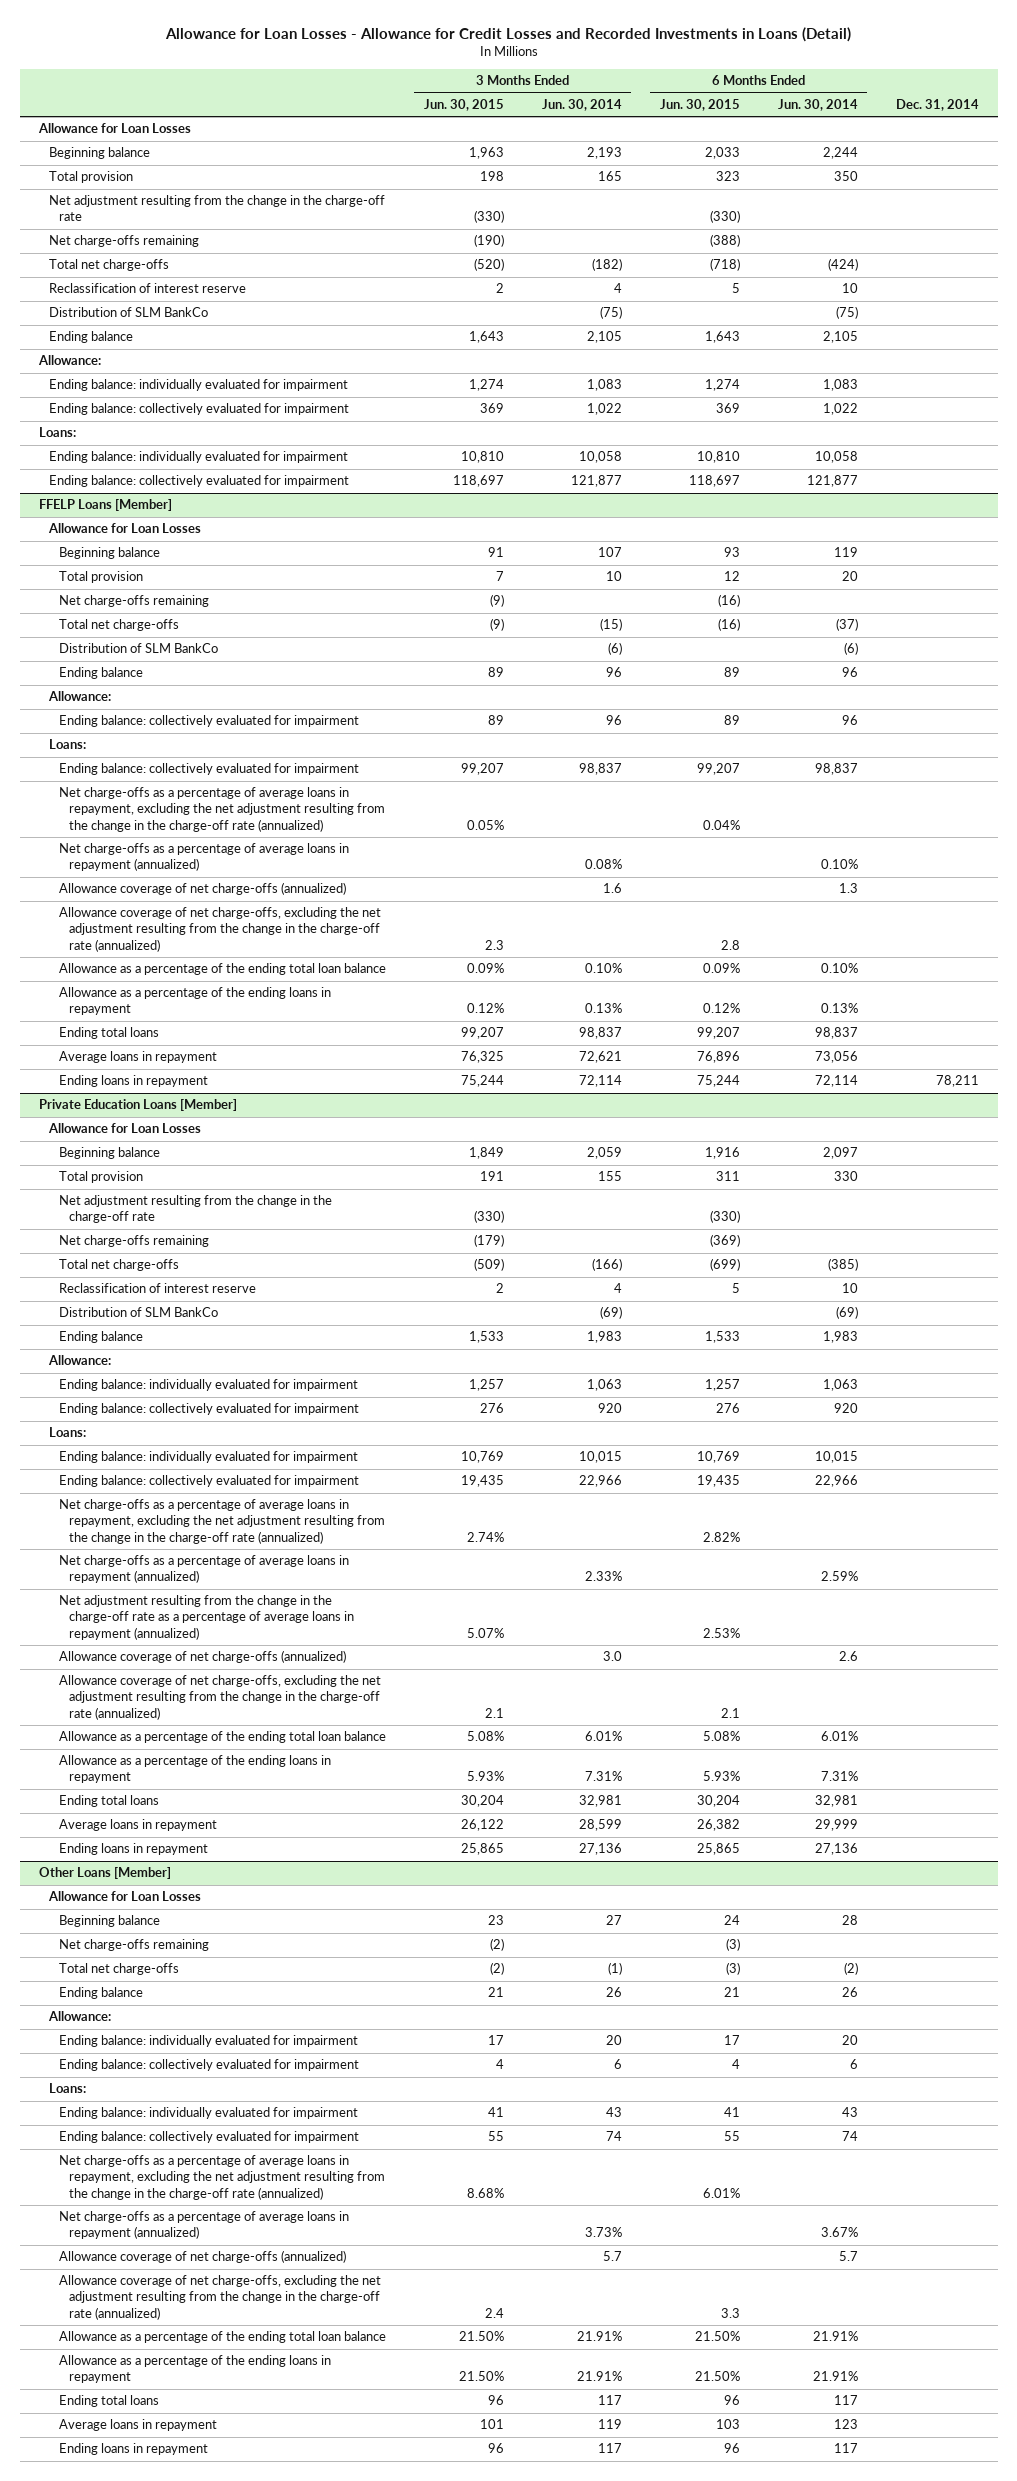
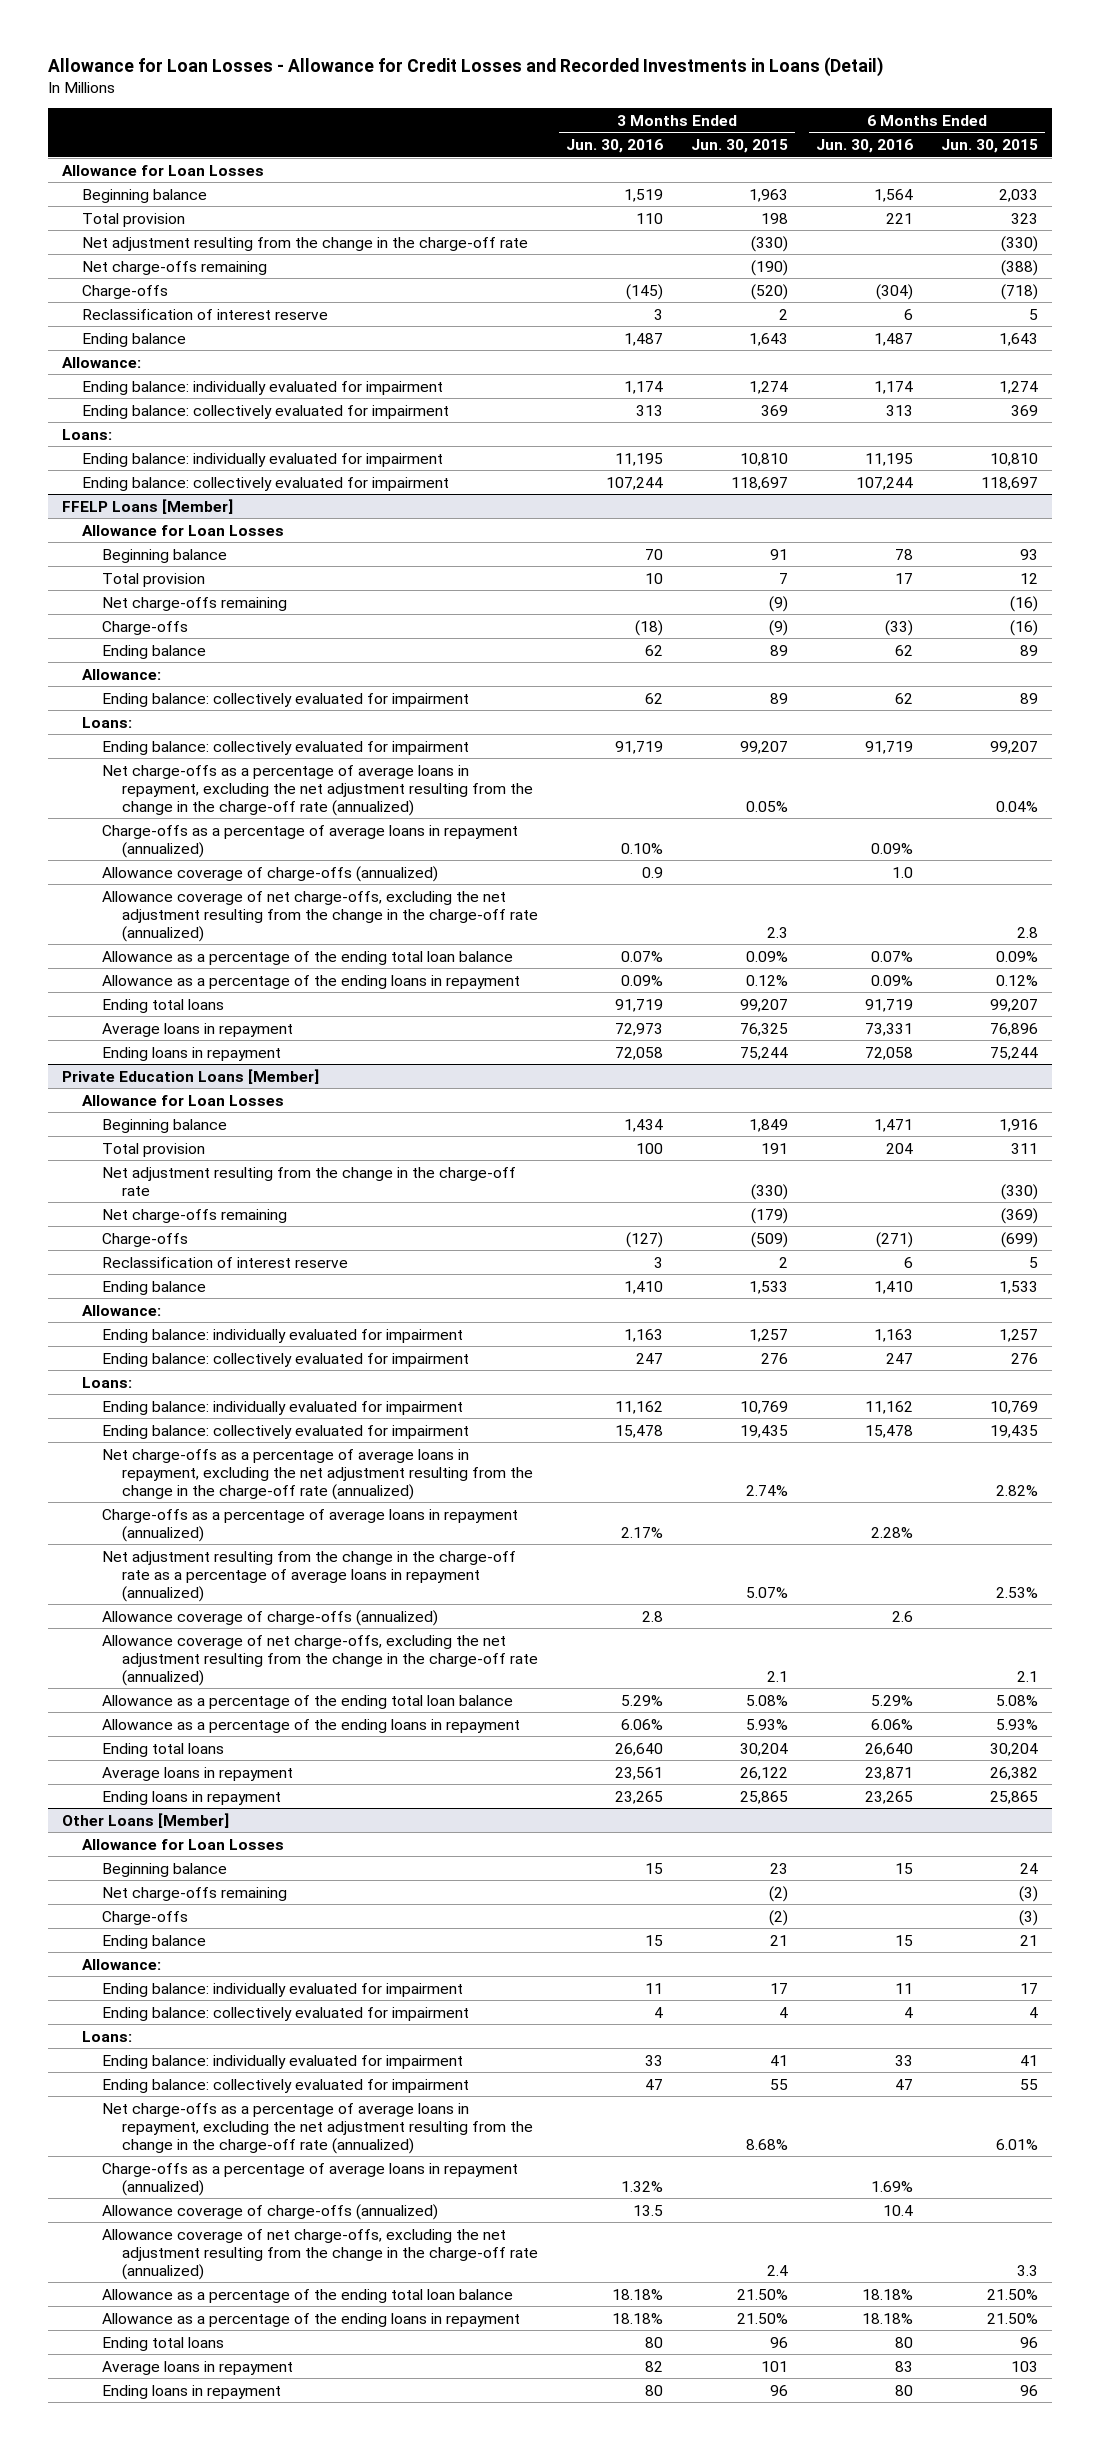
- | 3 Months Ended Jun. 30, 2015 | 3 Months Ended Jun. 30, 2014 | 6 Months Ended Jun. 30, 2015 | 6 Months Ended Jun. 30, 2014 | Dec. 31, 2014
+ | 3 Months Ended Jun. 30, 2016 | 3 Months Ended Jun. 30, 2015 | 6 Months Ended Jun. 30, 2016 | 6 Months Ended Jun. 30, 2015
- Total net charge-offs | (520) | (182) | (718) | (424) |
+ Charge-offs | (145) | (520) | (304) | (718)
- Distribution of SLM BankCo | | (75) | | (75) |
@ FFELP Loans [Member]
- Total net charge-offs | (9) | (15) | (16) | (37) |
- Distribution of SLM BankCo | | (6) | | (6) |
+ Charge-offs | (18) | (9) | (33) | (16)
- Net charge-offs as a percentage of average loans in repayment (annualized) | | 0.08% | | 0.10% |
- Allowance coverage of net charge-offs (annualized) | | 1.6 | | 1.3 |
+ Charge-offs as a percentage of average loans in repayment (annualized) | 0.10% | | 0.09% |
+ Allowance coverage of charge-offs (annualized) | 0.9 | | 1.0 |
@ Private Education Loans [Member]
- Total net charge-offs | (509) | (166) | (699) | (385) |
+ Charge-offs | (127) | (509) | (271) | (699)
- Distribution of SLM BankCo | | (69) | | (69) |
- Net charge-offs as a percentage of average loans in repayment (annualized) | | 2.33% | | 2.59% |
+ Charge-offs as a percentage of average loans in repayment (annualized) | 2.17% | | 2.28% |
- Allowance coverage of net charge-offs (annualized) | | 3.0 | | 2.6 |
+ Allowance coverage of charge-offs (annualized) | 2.8 | | 2.6 |
@ Other Loans [Member]
- Total net charge-offs | (2) | (1) | (3) | (2) |
+ Charge-offs | | (2) | | (3)
- Net charge-offs as a percentage of average loans in repayment (annualized) | | 3.73% | | 3.67% |
- Allowance coverage of net charge-offs (annualized) | | 5.7 | | 5.7 |
+ Charge-offs as a percentage of average loans in repayment (annualized) | 1.32% | | 1.69% |
+ Allowance coverage of charge-offs (annualized) | 13.5 | | 10.4 |

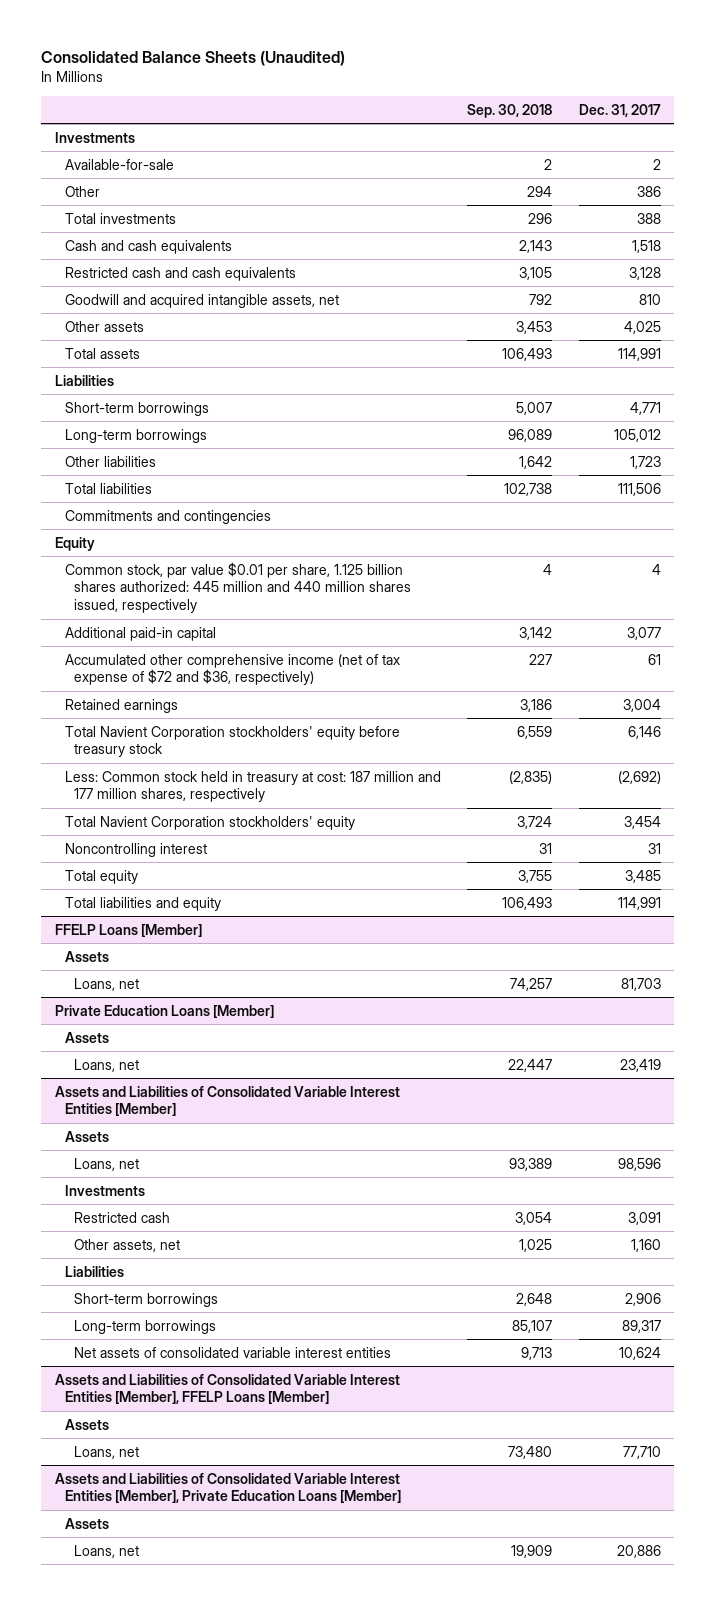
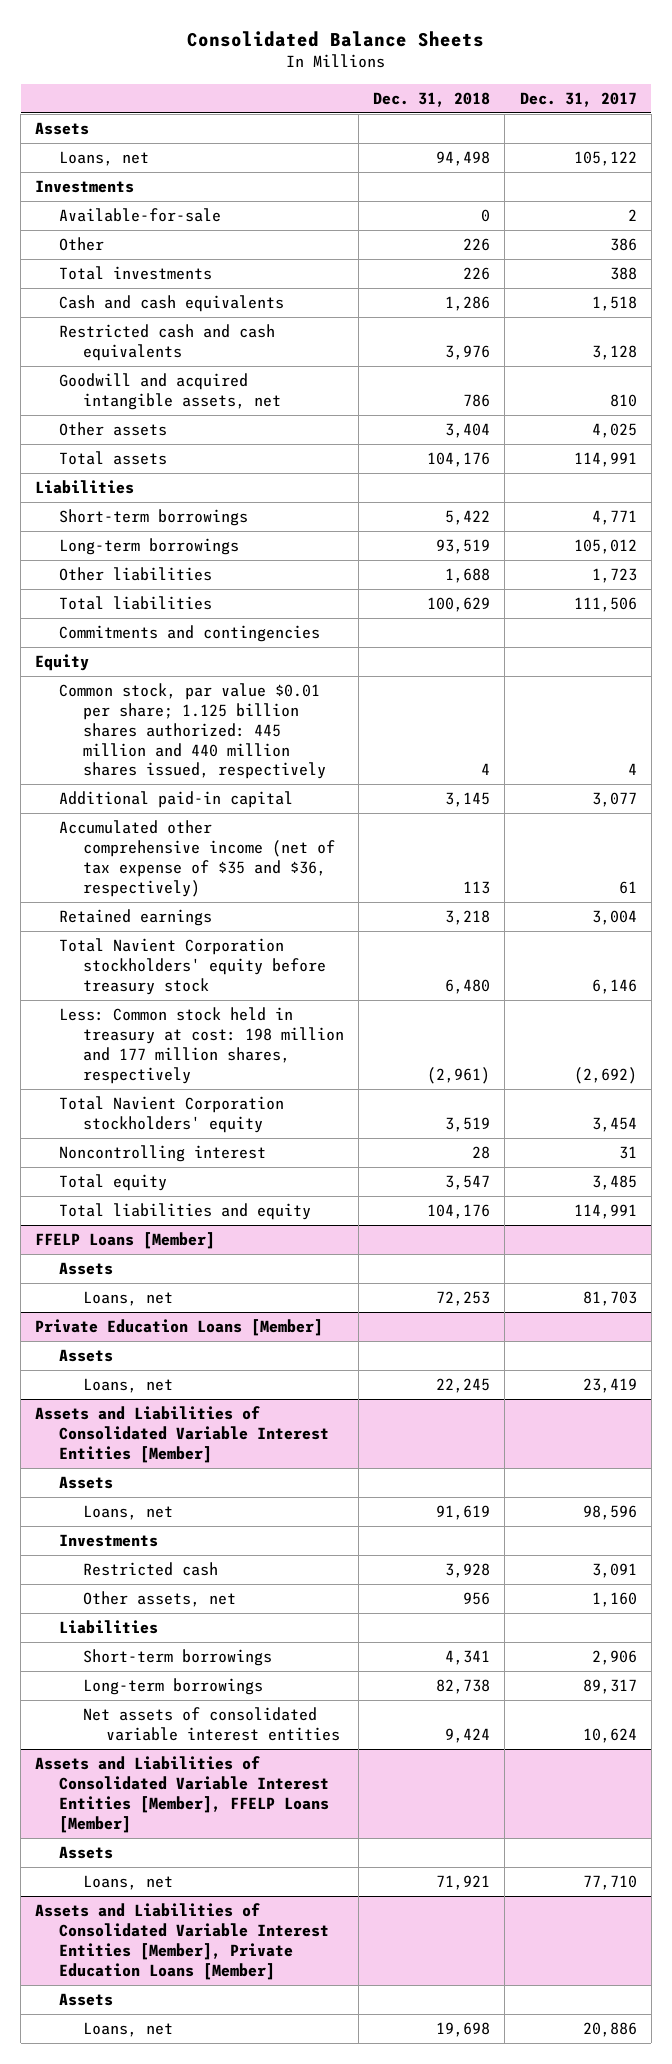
- Consolidated Balance Sheets (Unaudited)
+ Consolidated Balance Sheets
- | Sep. 30, 2018 | Dec. 31, 2017
+ | Dec. 31, 2018 | Dec. 31, 2017
+ Assets
+ Loans, net | 94,498 | 105,122
- Common stock, par value $0.01 per share, 1.125 billion shares authorized: 445 million and 440 million shares issued, respectively | 4 | 4
+ Common stock, par value $0.01 per share; 1.125 billion shares authorized: 445 million and 440 million shares issued, respectively | 4 | 4
- Accumulated other comprehensive income (net of tax expense of $72 and $36, respectively) | 227 | 61
+ Accumulated other comprehensive income (net of tax expense of $35 and $36, respectively) | 113 | 61
- Less: Common stock held in treasury at cost: 187 million and 177 million shares, respectively | (2,835) | (2,692)
+ Less: Common stock held in treasury at cost: 198 million and 177 million shares, respectively | (2,961) | (2,692)

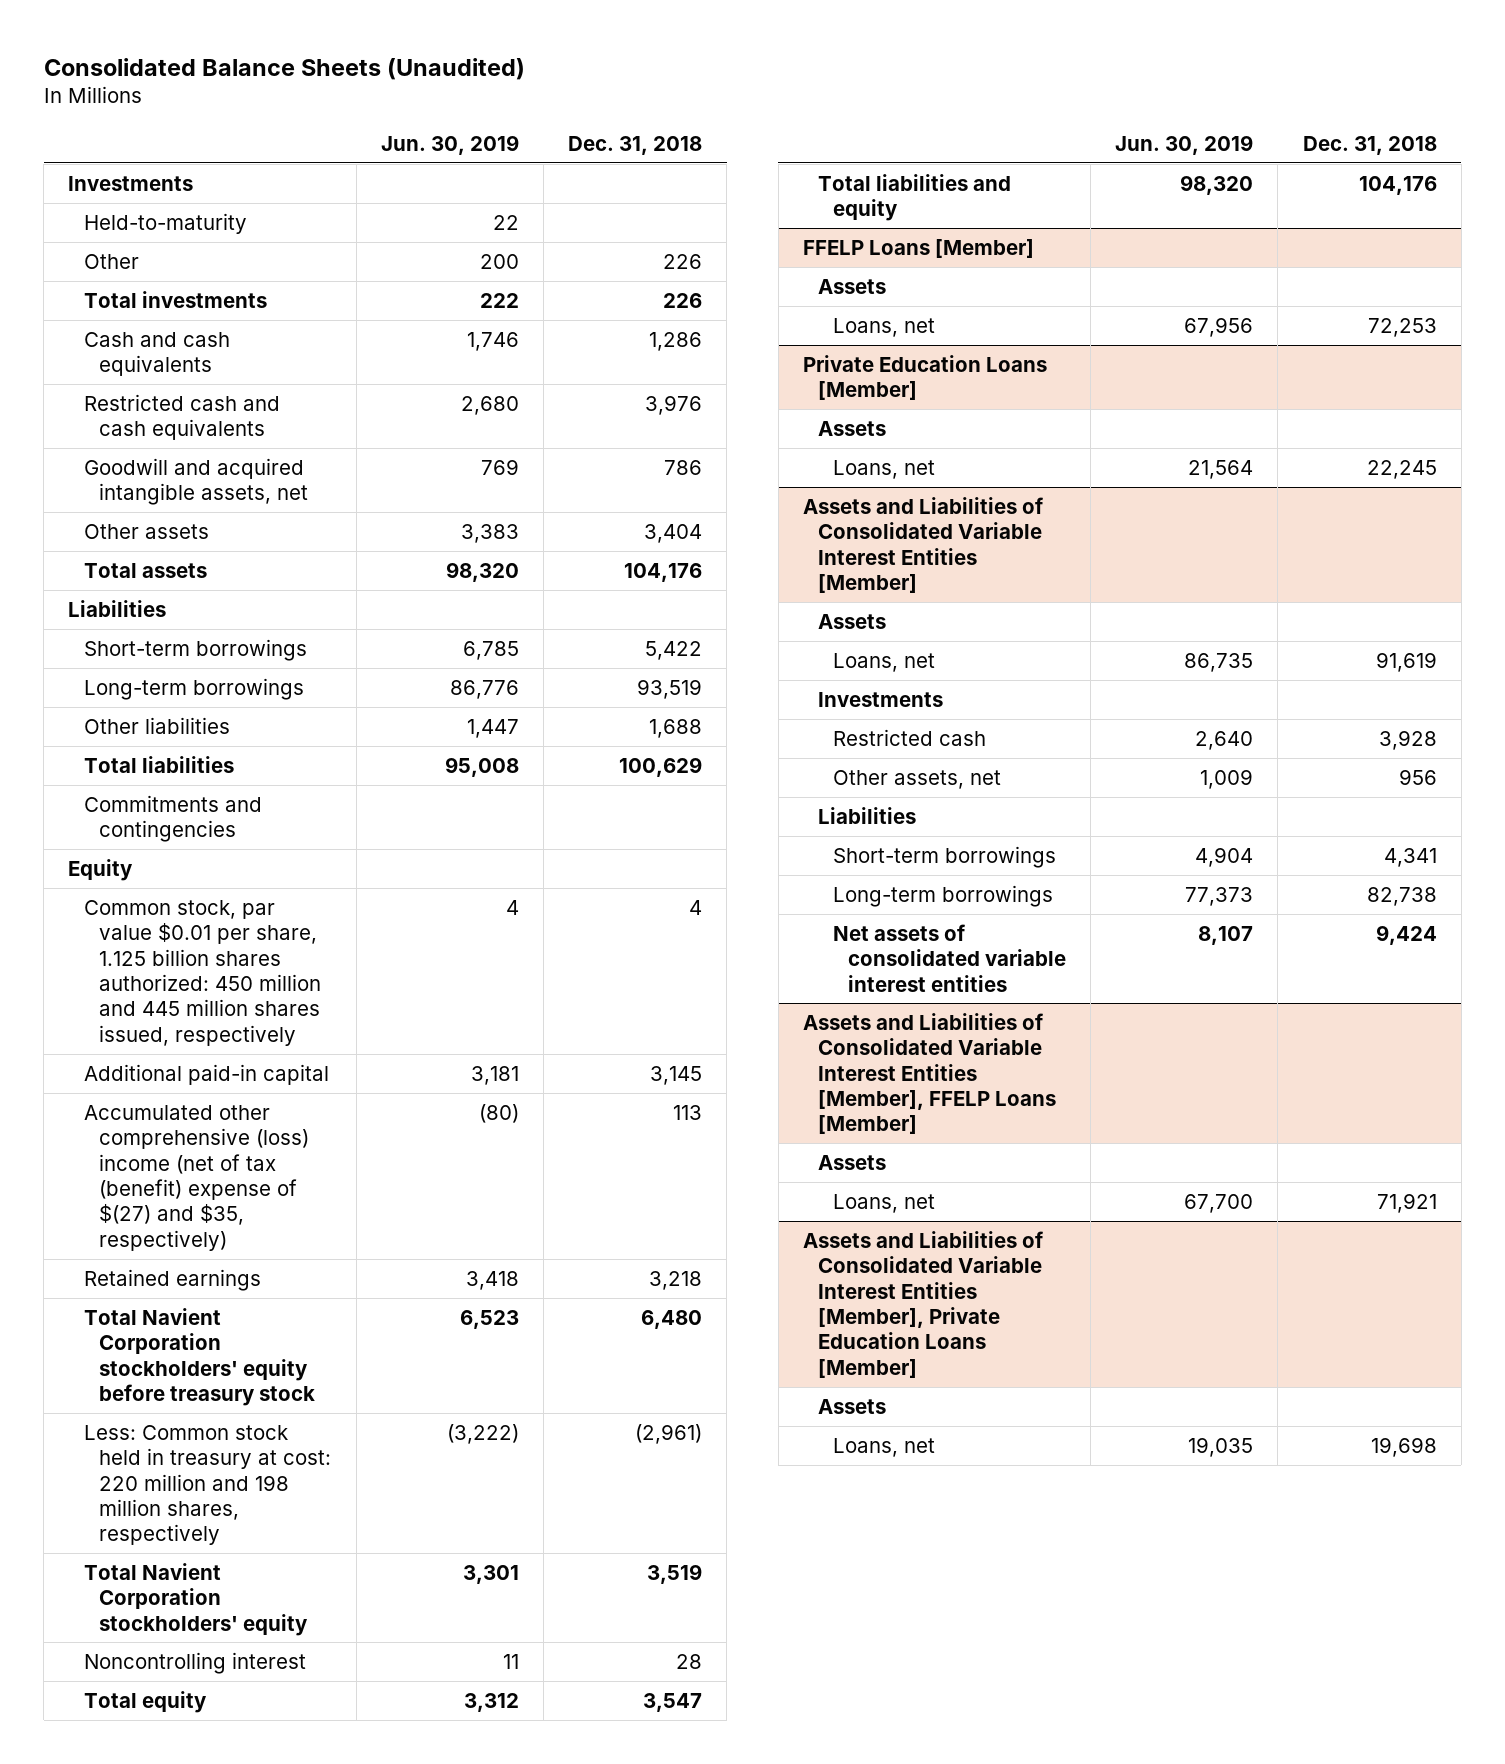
- Consolidated Balance Sheets
+ Consolidated Balance Sheets (Unaudited)
- | Dec. 31, 2018 | Dec. 31, 2017
+ | Jun. 30, 2019 | Dec. 31, 2018
- Assets
- Loans, net | 94,498 | 105,122
- Available-for-sale | 0 | 2
+ Held-to-maturity | 22 |
- Common stock, par value $0.01 per share; 1.125 billion shares authorized: 445 million and 440 million shares issued, respectively | 4 | 4
+ Common stock, par value $0.01 per share, 1.125 billion shares authorized: 450 million and 445 million shares issued, respectively | 4 | 4
- Accumulated other comprehensive income (net of tax expense of $35 and $36, respectively) | 113 | 61
+ Accumulated other comprehensive (loss) income (net of tax (benefit) expense of $(27) and $35, respectively) | (80) | 113
- Less: Common stock held in treasury at cost: 198 million and 177 million shares, respectively | (2,961) | (2,692)
+ Less: Common stock held in treasury at cost: 220 million and 198 million shares, respectively | (3,222) | (2,961)

